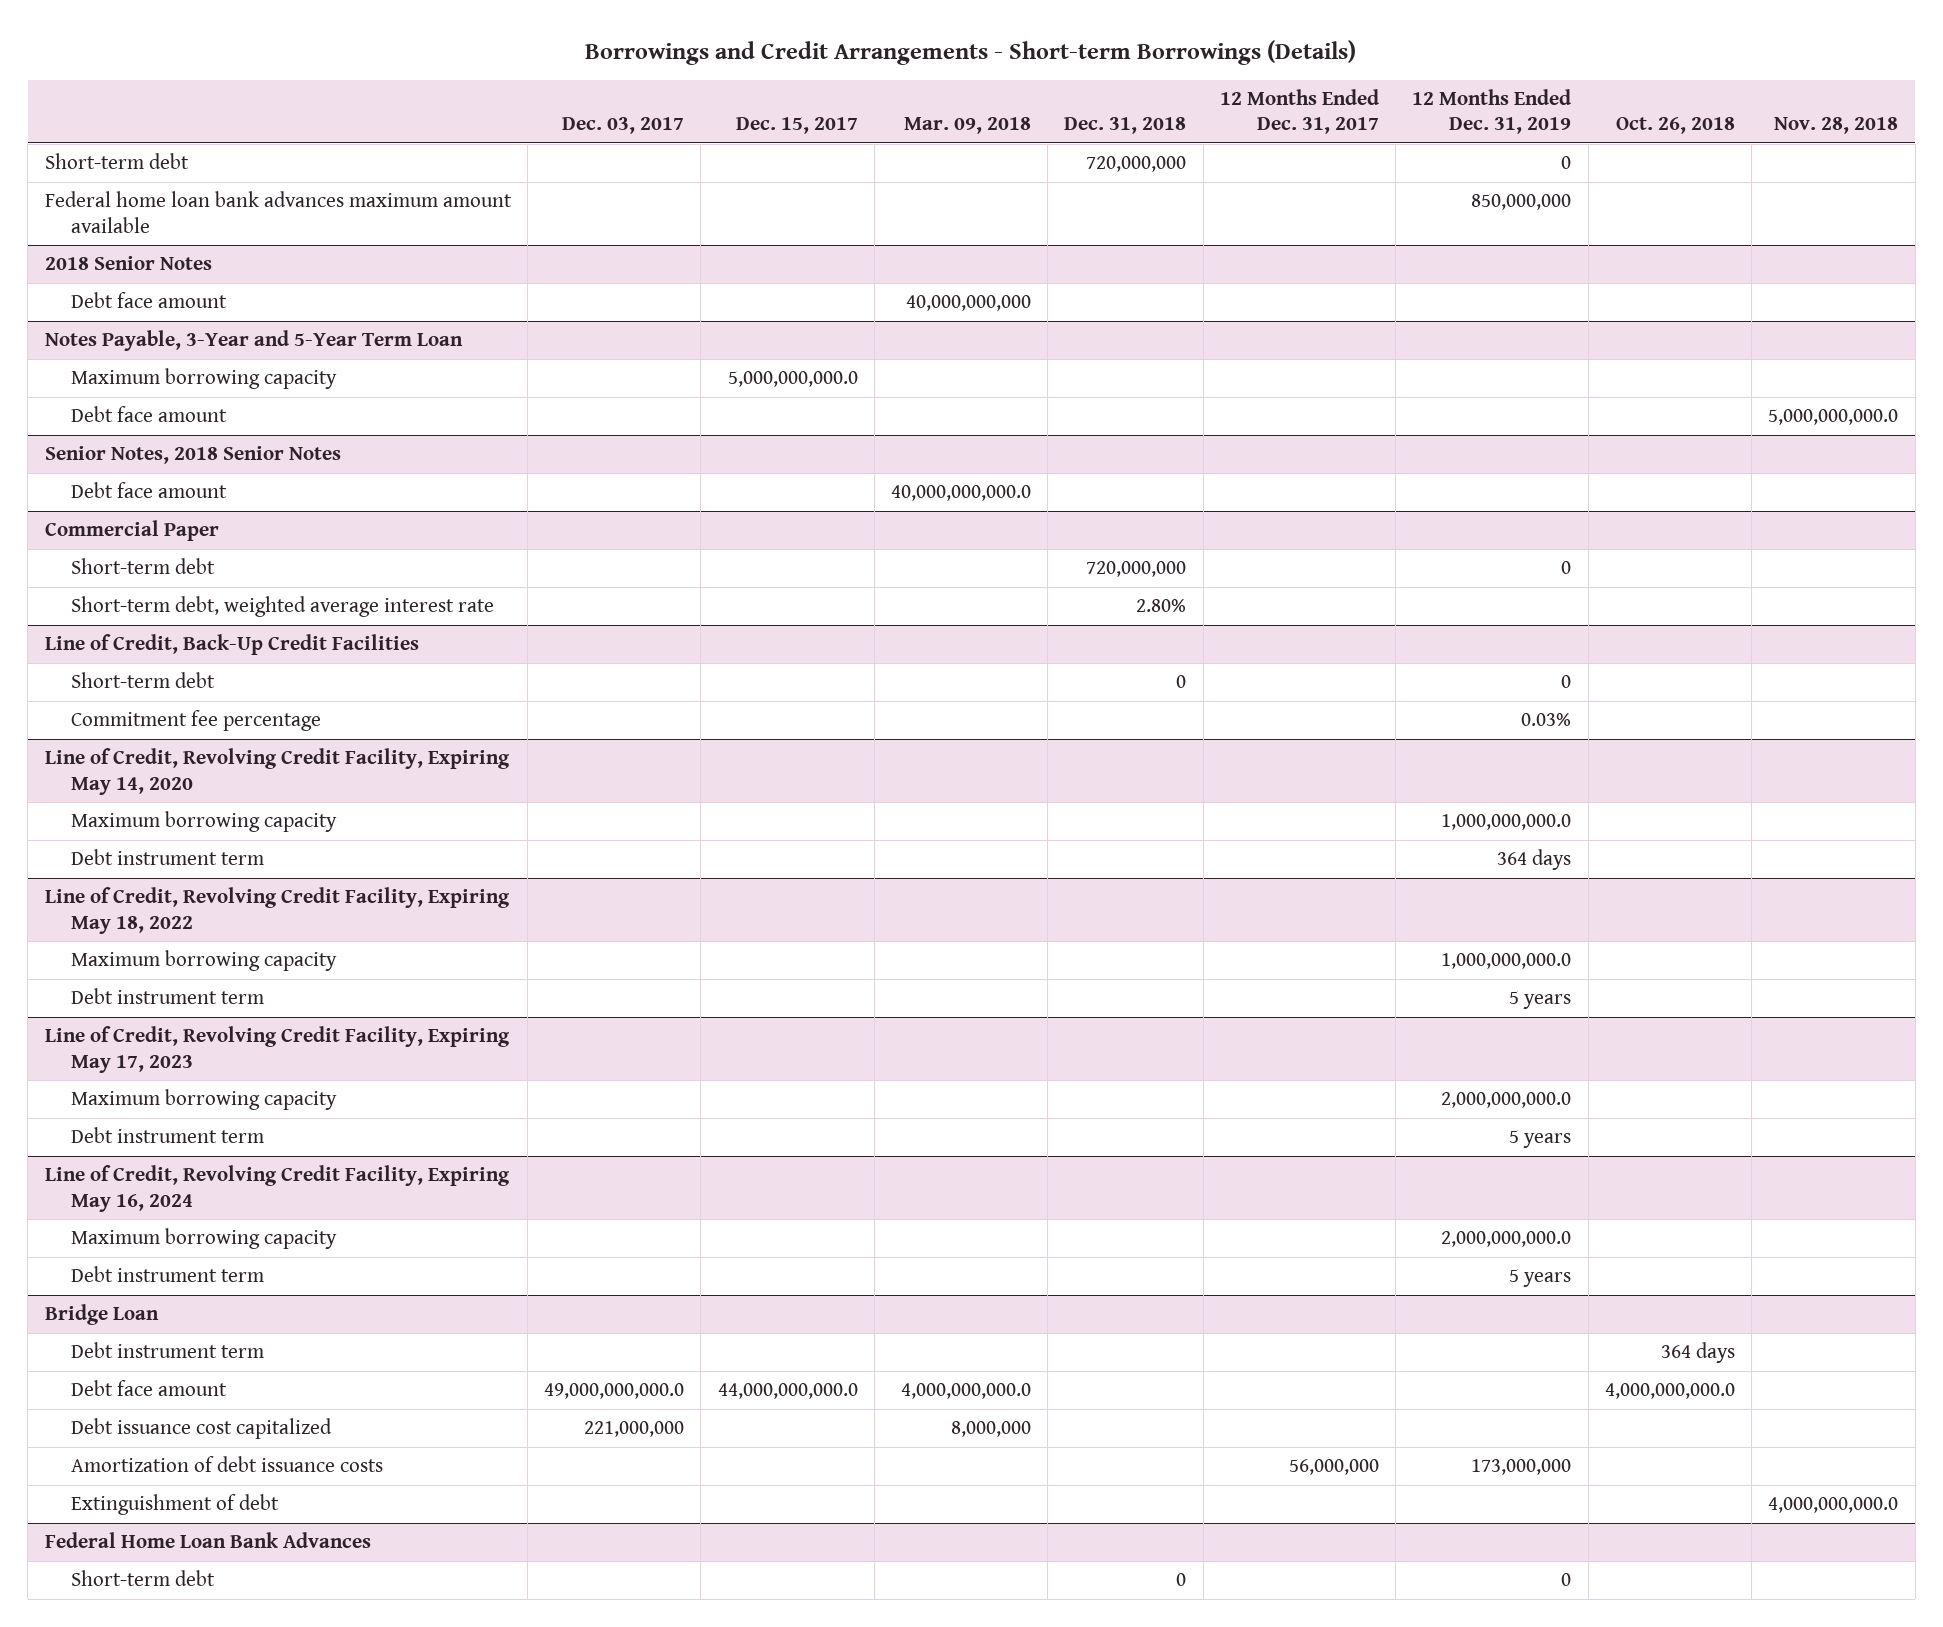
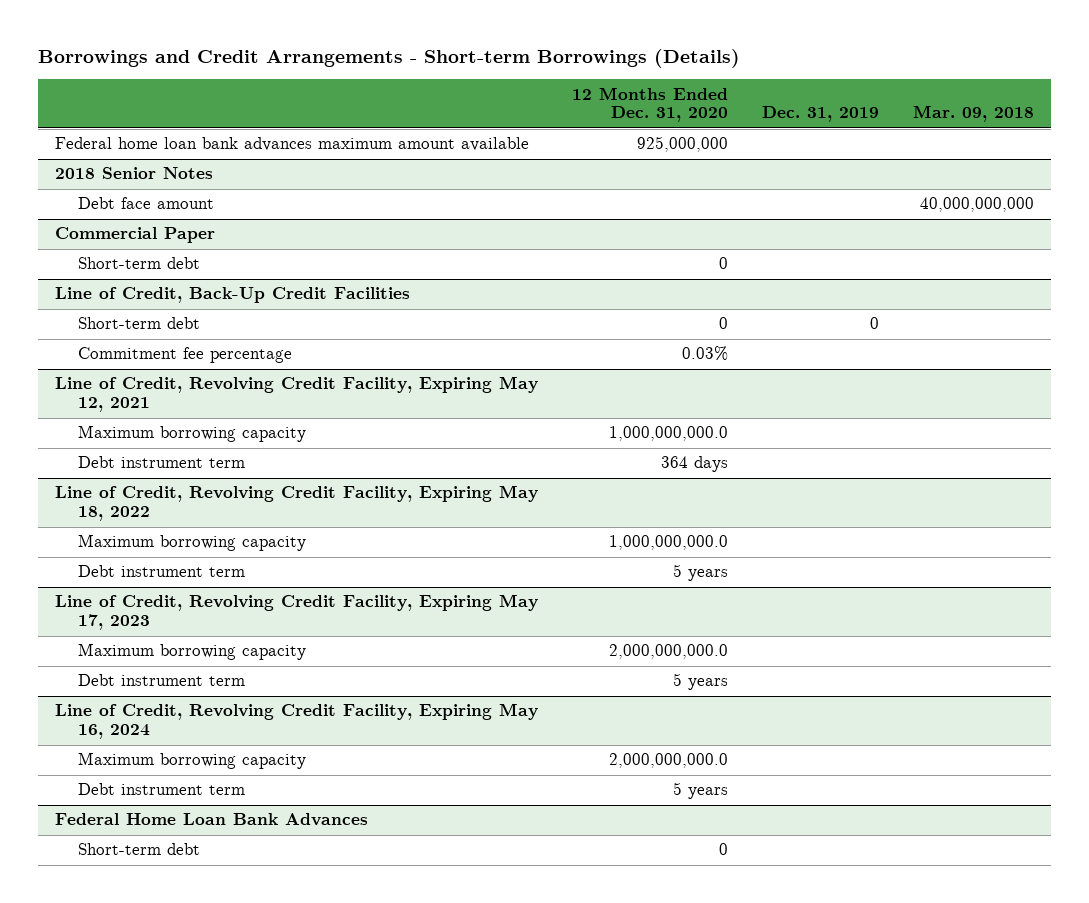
- | Dec. 03, 2017 | Dec. 15, 2017 | Mar. 09, 2018 | Dec. 31, 2018 | 12 Months Ended Dec. 31, 2017 | 12 Months Ended Dec. 31, 2019 | Oct. 26, 2018 | Nov. 28, 2018
+ | 12 Months Ended Dec. 31, 2020 | Dec. 31, 2019 | Mar. 09, 2018
- Short-term debt | | | | 720,000,000 | | 0 | |
- Notes Payable, 3-Year and 5-Year Term Loan
- Maximum borrowing capacity | | 5,000,000,000.0 | | | | | |
- Debt face amount | | | | | | | | 5,000,000,000.0
- Senior Notes, 2018 Senior Notes
- Debt face amount | | | 40,000,000,000.0 | | | | |
@ Commercial Paper
- Short-term debt, weighted average interest rate | | | | 2.80% | | | |
- Line of Credit, Revolving Credit Facility, Expiring May 14, 2020
+ Line of Credit, Revolving Credit Facility, Expiring May 12, 2021
- Bridge Loan
- Debt instrument term | | | | | | | 364 days |
- Debt face amount | 49,000,000,000.0 | 44,000,000,000.0 | 4,000,000,000.0 | | | | 4,000,000,000.0 |
- Debt issuance cost capitalized | 221,000,000 | | 8,000,000 | | | | |
- Amortization of debt issuance costs | | | | | 56,000,000 | 173,000,000 | |
- Extinguishment of debt | | | | | | | | 4,000,000,000.0

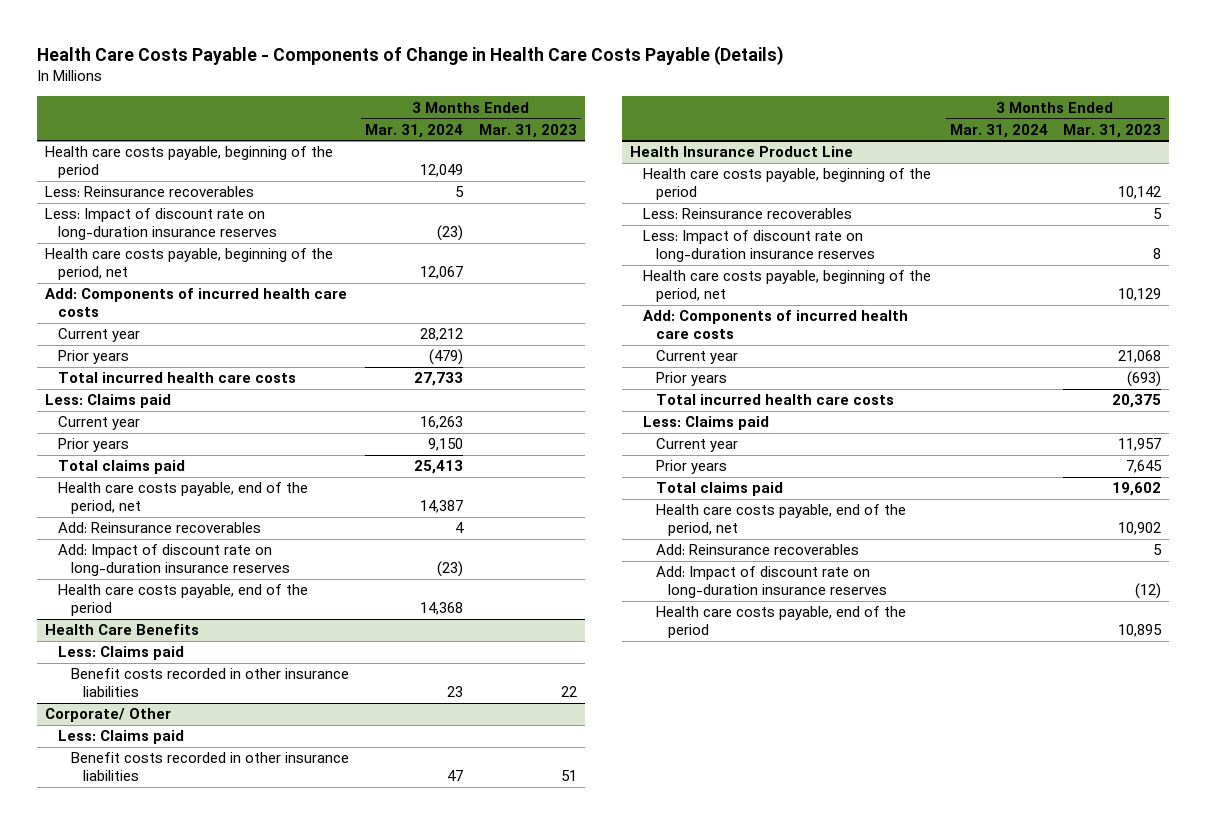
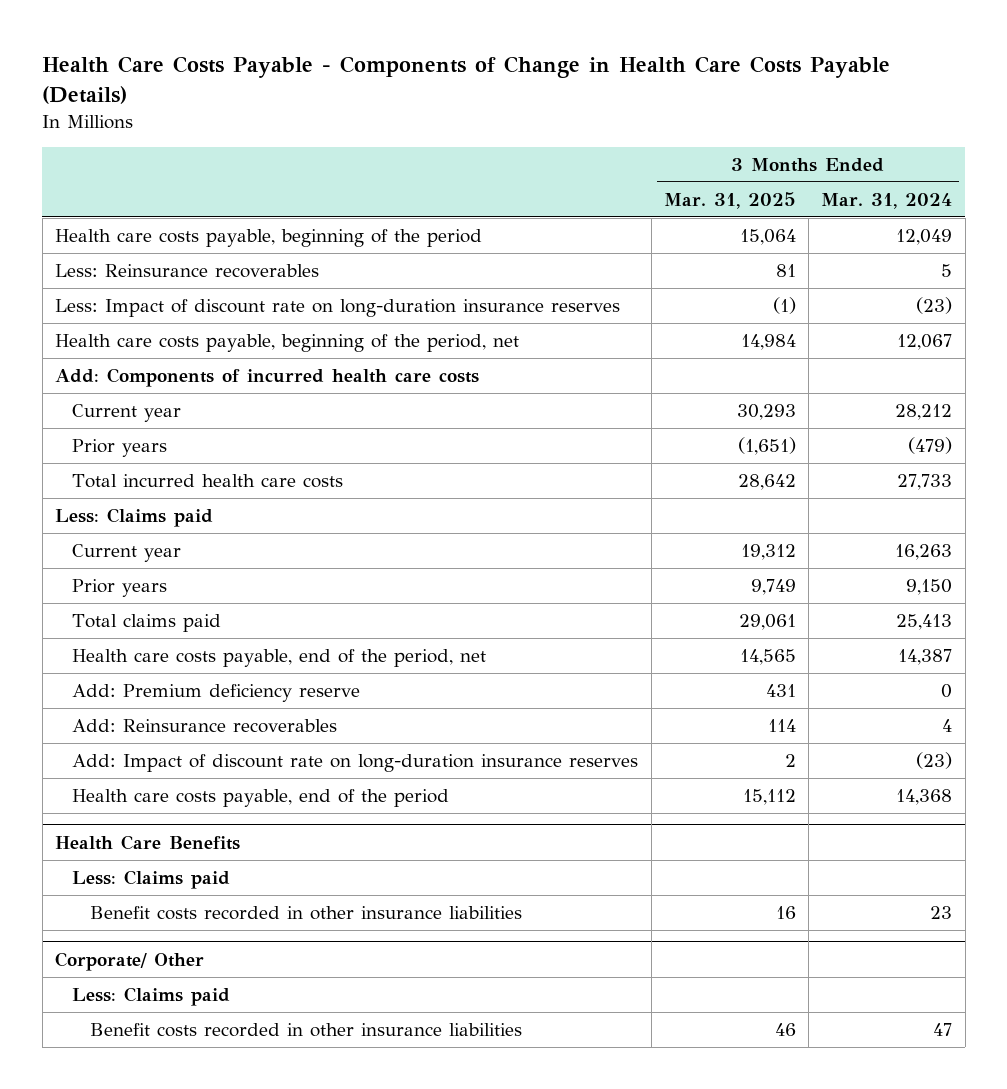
- | 3 Months Ended Mar. 31, 2024 | 3 Months Ended Mar. 31, 2023
+ | 3 Months Ended Mar. 31, 2025 | 3 Months Ended Mar. 31, 2024
+ Add: Premium deficiency reserve | 431 | 0
- Health Insurance Product Line
- Health care costs payable, beginning of the period | | 10,142
- Less: Reinsurance recoverables | | 5
- Less: Impact of discount rate on long-duration insurance reserves | | 8
- Health care costs payable, beginning of the period, net | | 10,129
- Add: Components of incurred health care costs
- Current year | | 21,068
- Prior years | | (693)
- Total incurred health care costs | | 20,375
- Less: Claims paid
- Current year | | 11,957
- Prior years | | 7,645
- Total claims paid | | 19,602
- Health care costs payable, end of the period, net | | 10,902
- Add: Reinsurance recoverables | | 5
- Add: Impact of discount rate on long-duration insurance reserves | | (12)
- Health care costs payable, end of the period | | 10,895

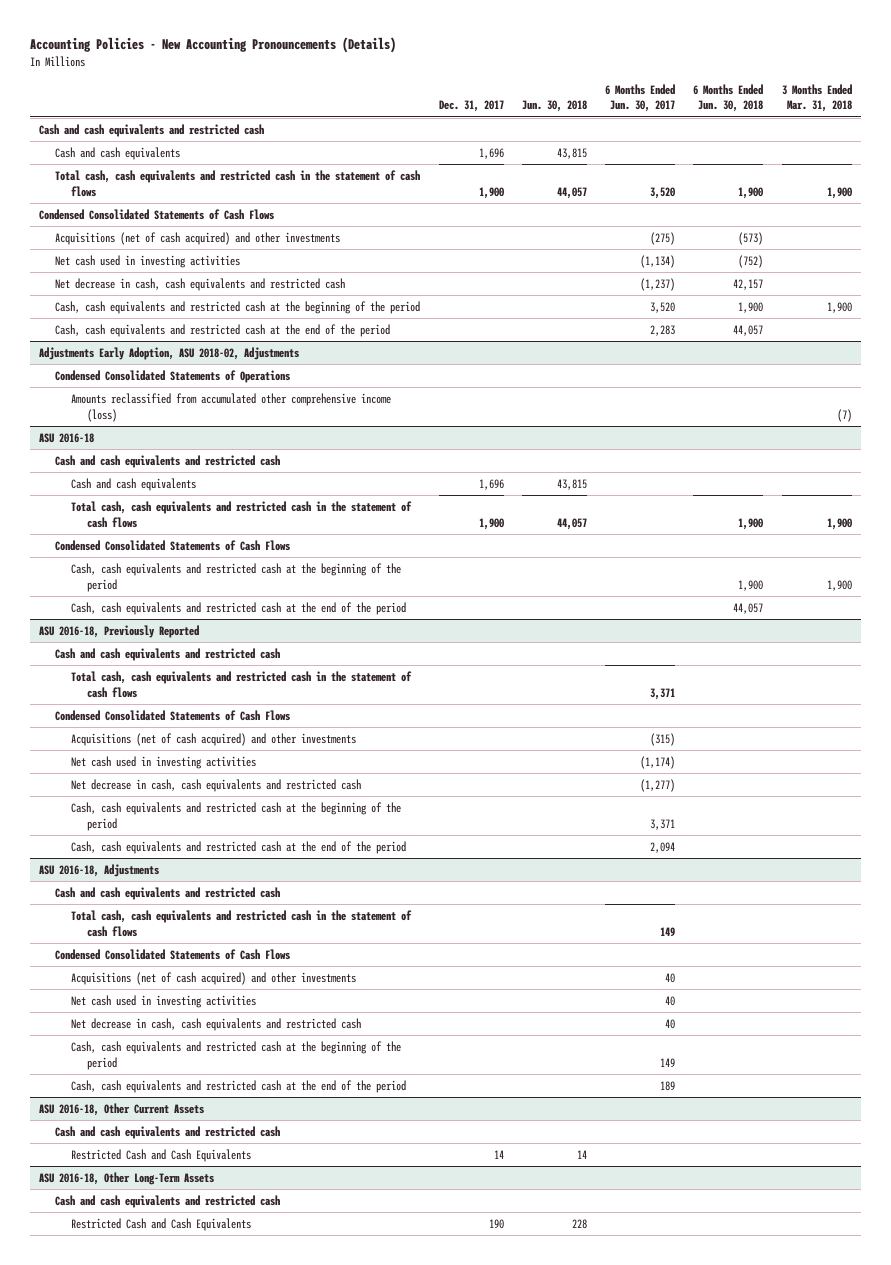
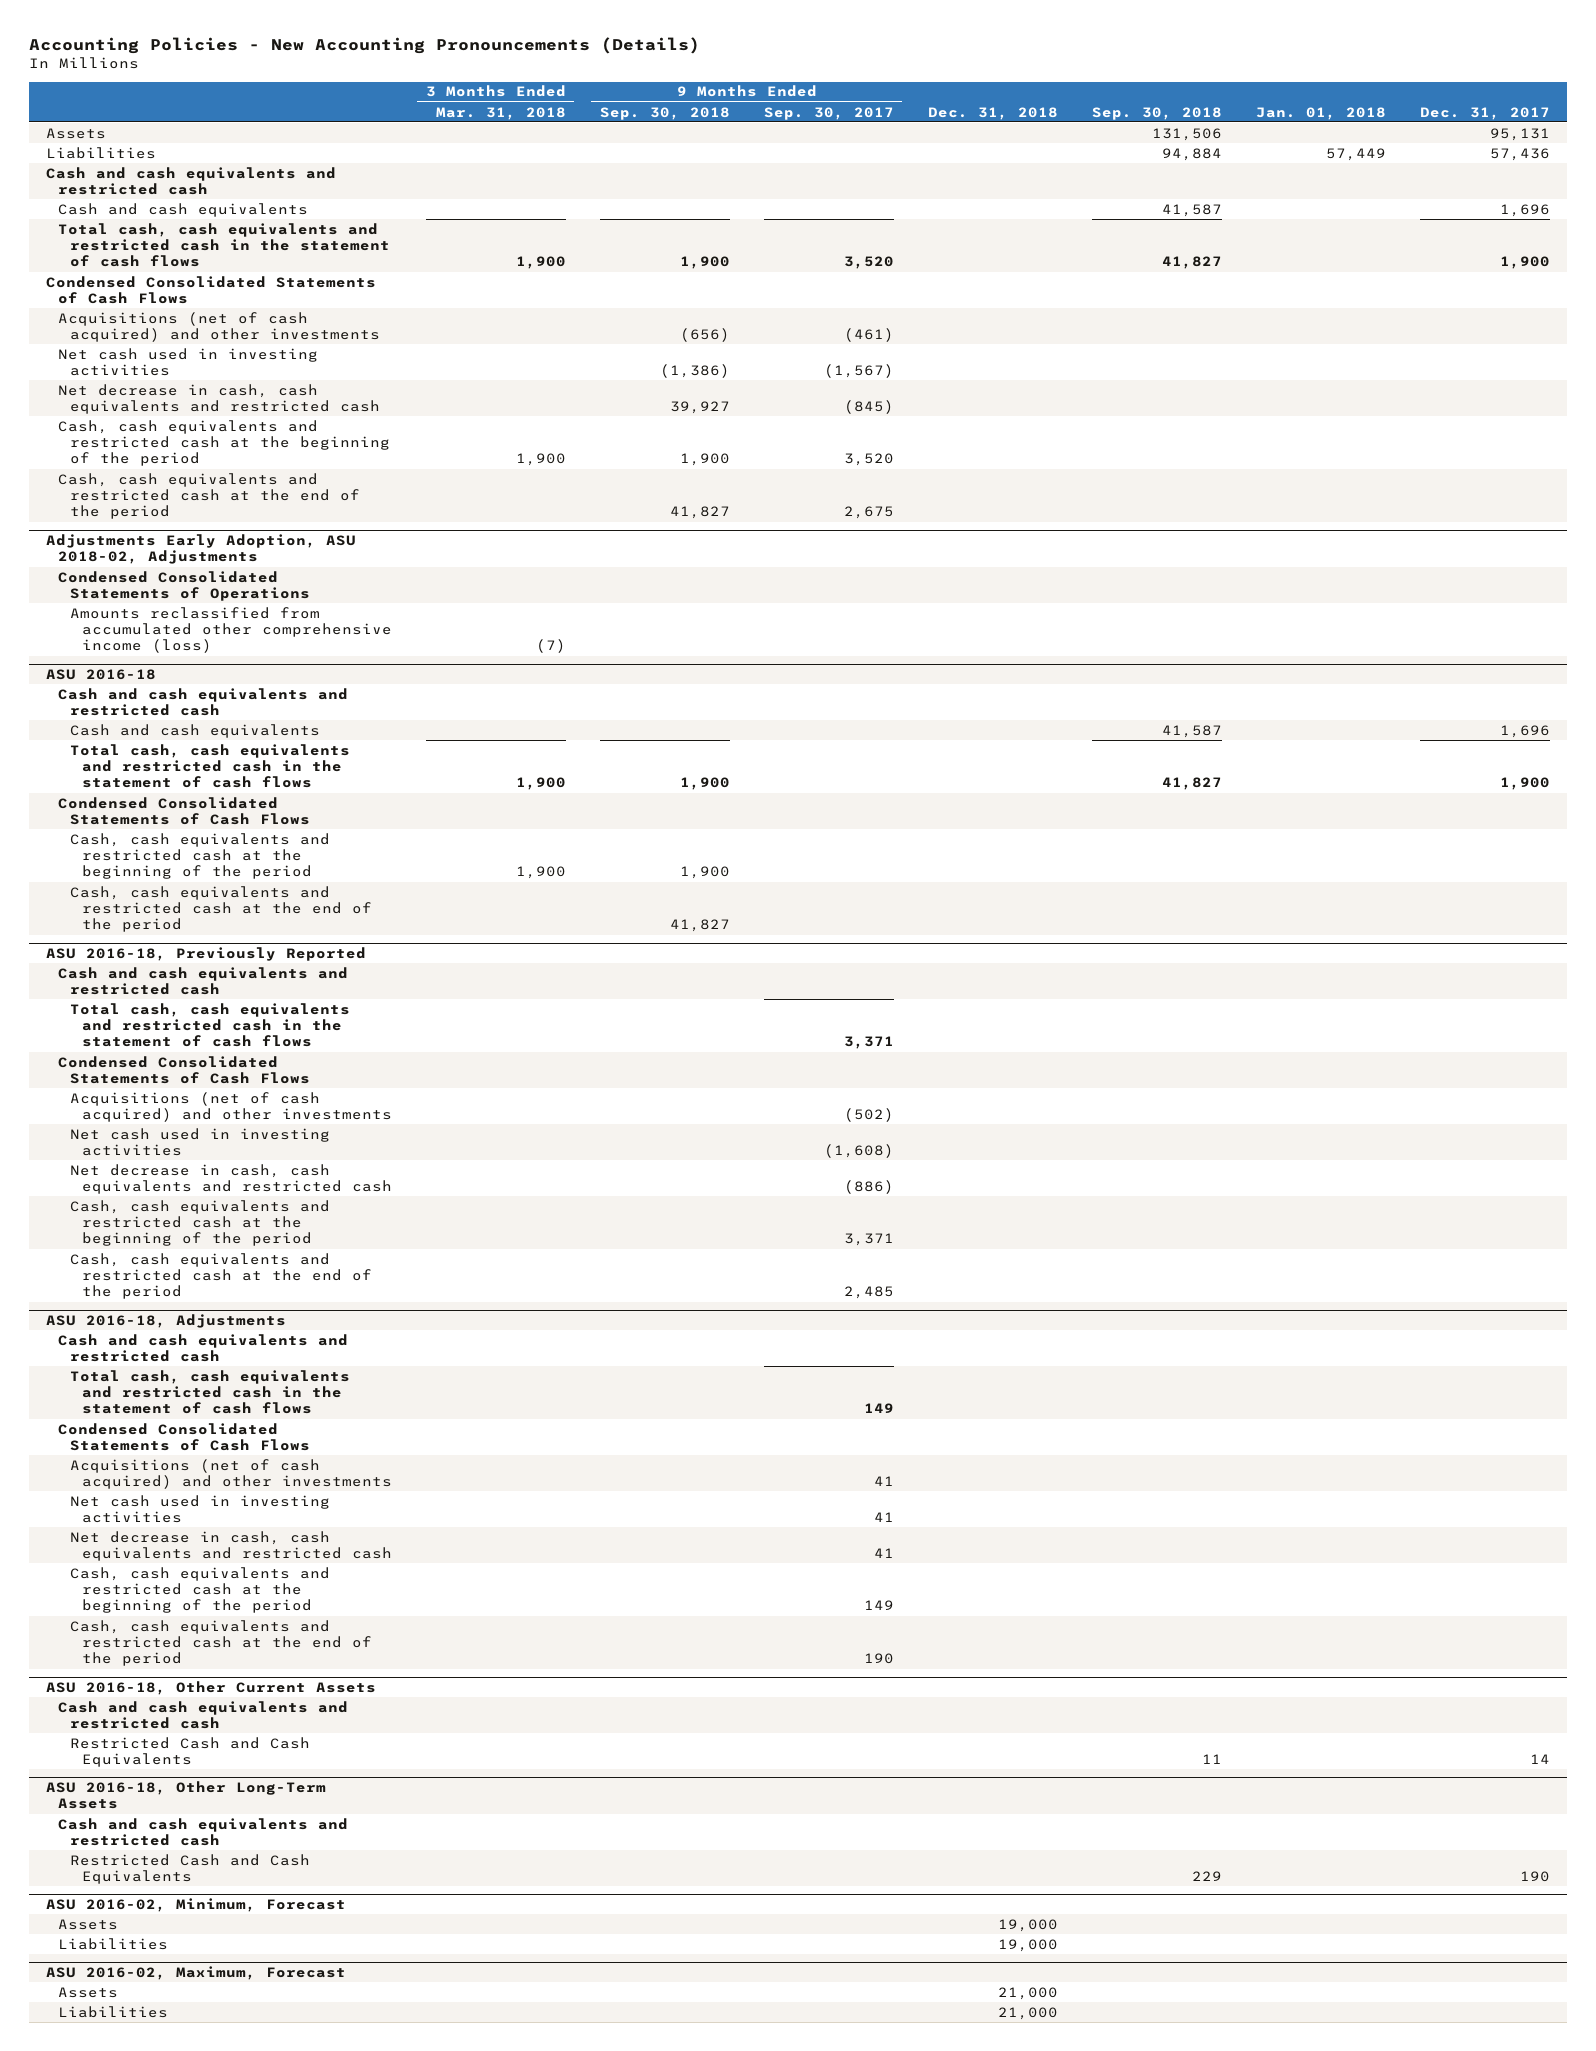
- | Dec. 31, 2017 | Jun. 30, 2018 | 6 Months Ended Jun. 30, 2017 | 6 Months Ended Jun. 30, 2018 | 3 Months Ended Mar. 31, 2018
+ | 3 Months Ended Mar. 31, 2018 | 9 Months Ended Sep. 30, 2018 | 9 Months Ended Sep. 30, 2017 | Dec. 31, 2018 | Sep. 30, 2018 | Jan. 01, 2018 | Dec. 31, 2017
+ Assets | | | | | 131,506 | | 95,131
+ Liabilities | | | | | 94,884 | 57,449 | 57,436
+ ASU 2016-02, Minimum, Forecast
+ Assets | | | | 19,000 | | |
+ Liabilities | | | | 19,000 | | |
+ ASU 2016-02, Maximum, Forecast
+ Assets | | | | 21,000 | | |
+ Liabilities | | | | 21,000 | | |

